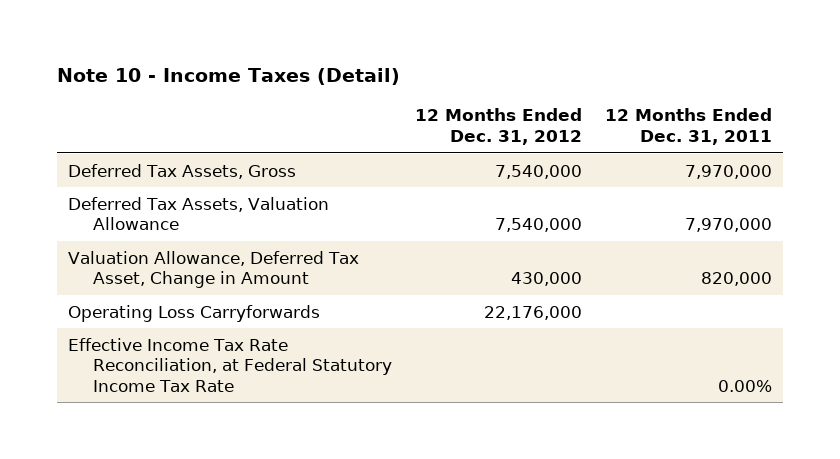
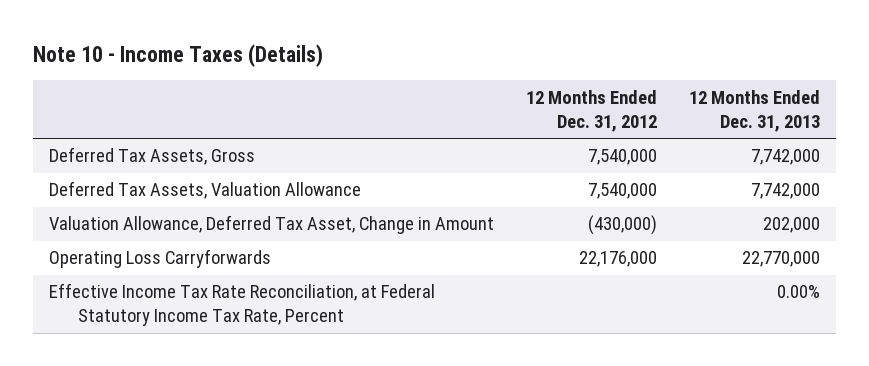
- Note 10 - Income Taxes (Detail)
+ Note 10 - Income Taxes (Details)
- | 12 Months Ended Dec. 31, 2012 | 12 Months Ended Dec. 31, 2011
+ | 12 Months Ended Dec. 31, 2012 | 12 Months Ended Dec. 31, 2013
- Valuation Allowance, Deferred Tax Asset, Change in Amount | 430,000 | 820,000
+ Valuation Allowance, Deferred Tax Asset, Change in Amount | (430,000) | 202,000
- Effective Income Tax Rate Reconciliation, at Federal Statutory Income Tax Rate | | 0.00%
+ Effective Income Tax Rate Reconciliation, at Federal Statutory Income Tax Rate, Percent | | 0.00%

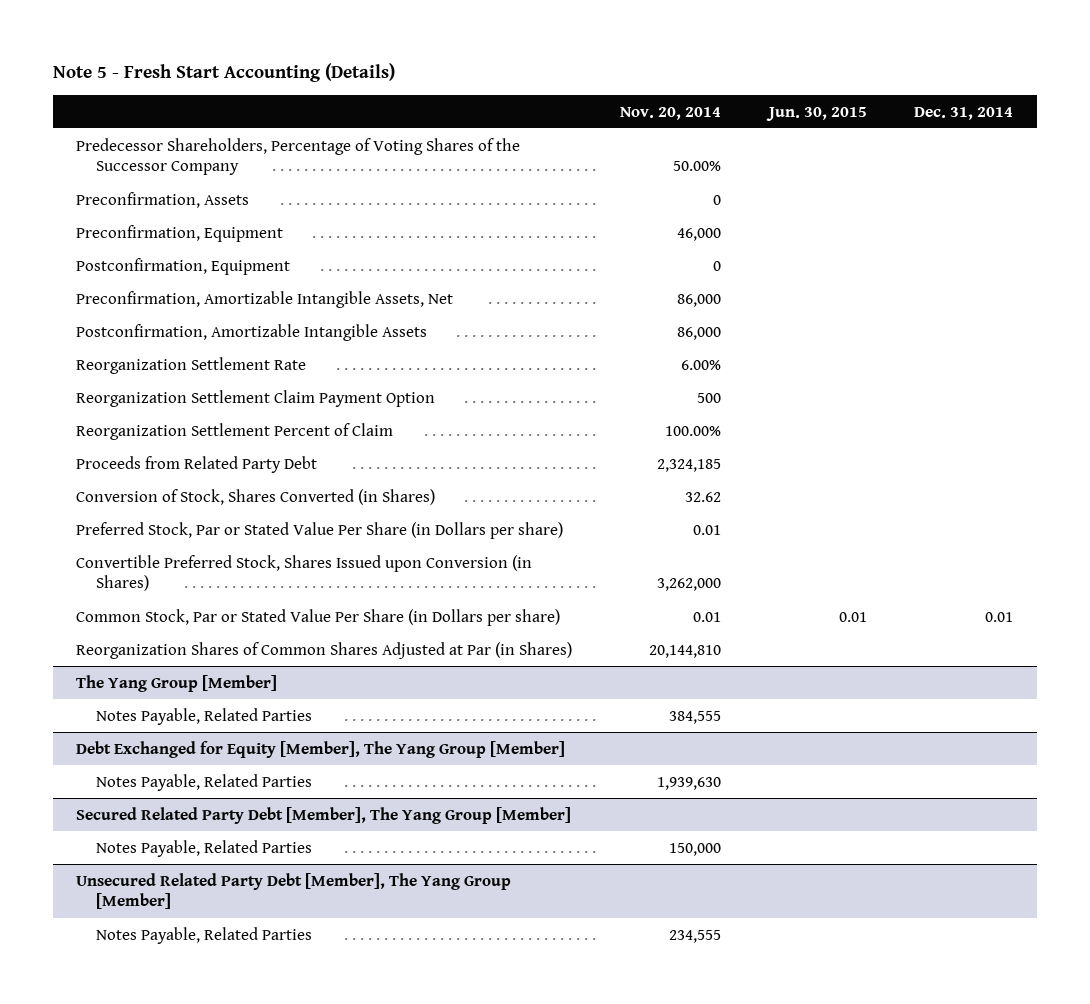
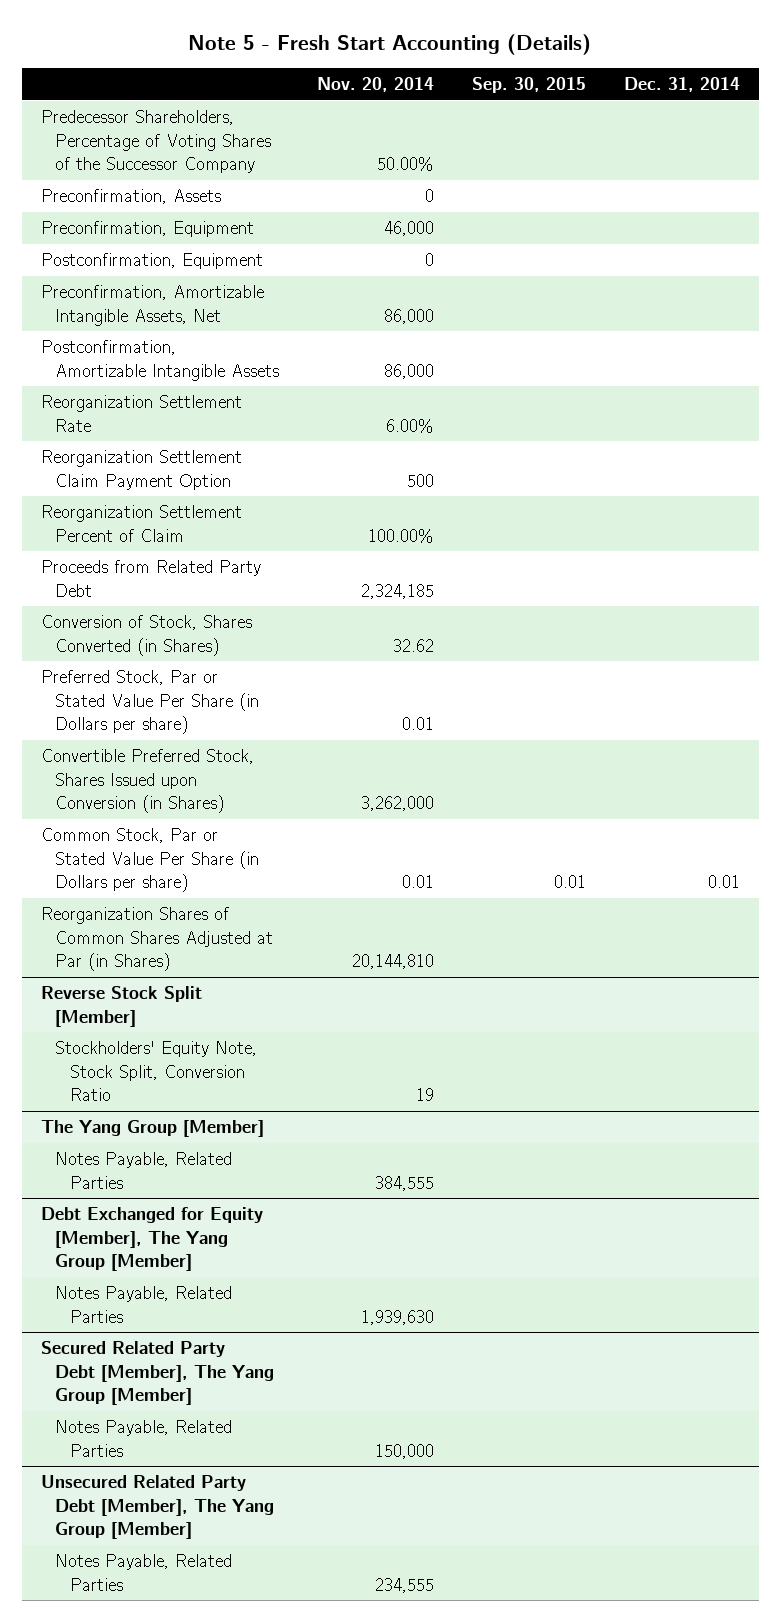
- | Nov. 20, 2014 | Jun. 30, 2015 | Dec. 31, 2014
+ | Nov. 20, 2014 | Sep. 30, 2015 | Dec. 31, 2014
+ Reverse Stock Split [Member]
+ Stockholders' Equity Note, Stock Split, Conversion Ratio | 19 | |

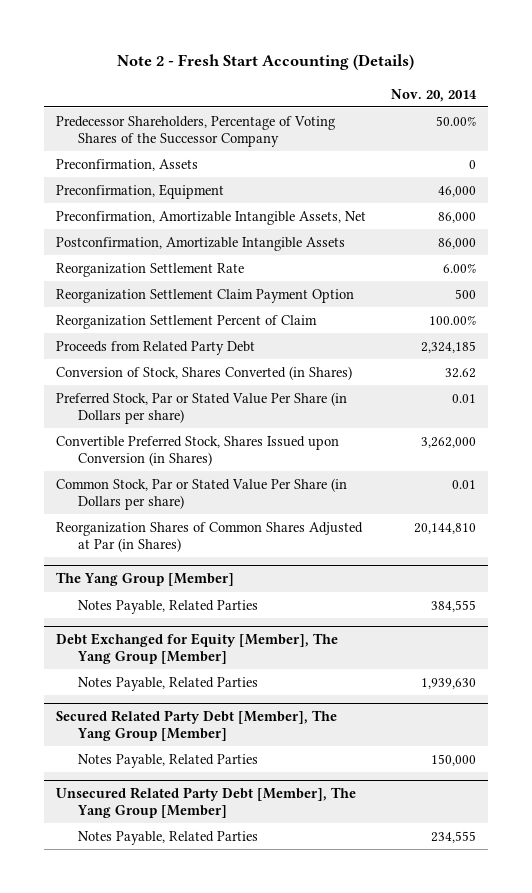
- Note 5 - Fresh Start Accounting (Details)
+ Note 2 - Fresh Start Accounting (Details)
- | Nov. 20, 2014 | Sep. 30, 2015 | Dec. 31, 2014
+ | Nov. 20, 2014
- Postconfirmation, Equipment | 0 | |
- Reverse Stock Split [Member]
- Stockholders' Equity Note, Stock Split, Conversion Ratio | 19 | |

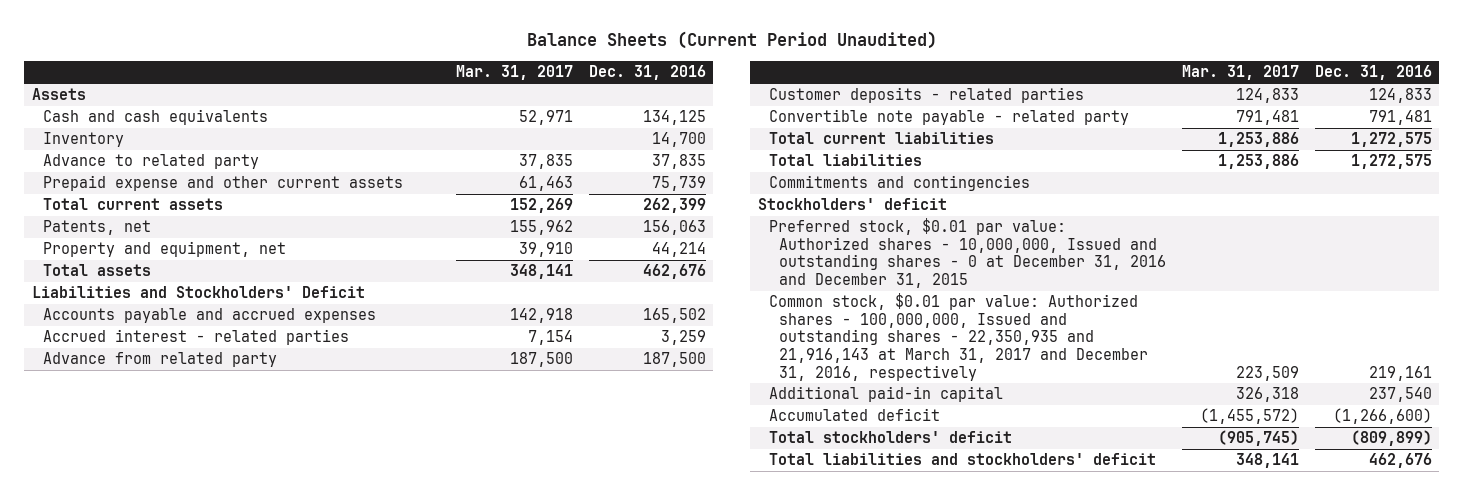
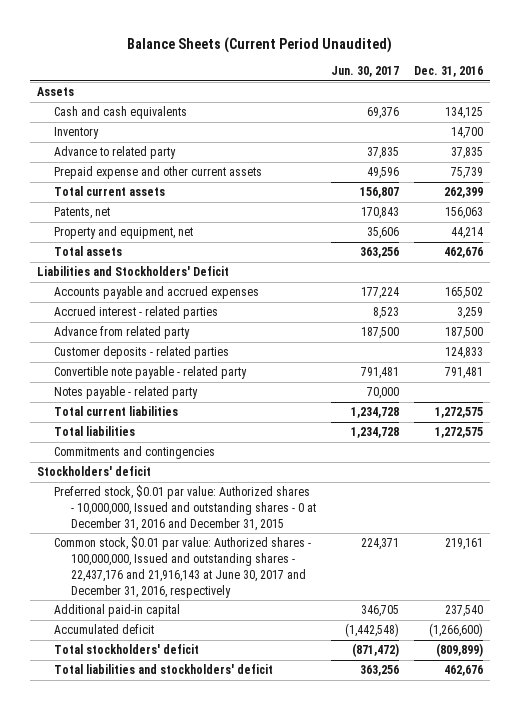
- | Mar. 31, 2017 | Dec. 31, 2016
+ | Jun. 30, 2017 | Dec. 31, 2016
+ Notes payable - related party | 70,000 |
- Common stock, $0.01 par value: Authorized shares - 100,000,000, Issued and outstanding shares - 22,350,935 and 21,916,143 at March 31, 2017 and December 31, 2016, respectively | 223,509 | 219,161
+ Common stock, $0.01 par value: Authorized shares - 100,000,000, Issued and outstanding shares - 22,437,176 and 21,916,143 at June 30, 2017 and December 31, 2016, respectively | 224,371 | 219,161

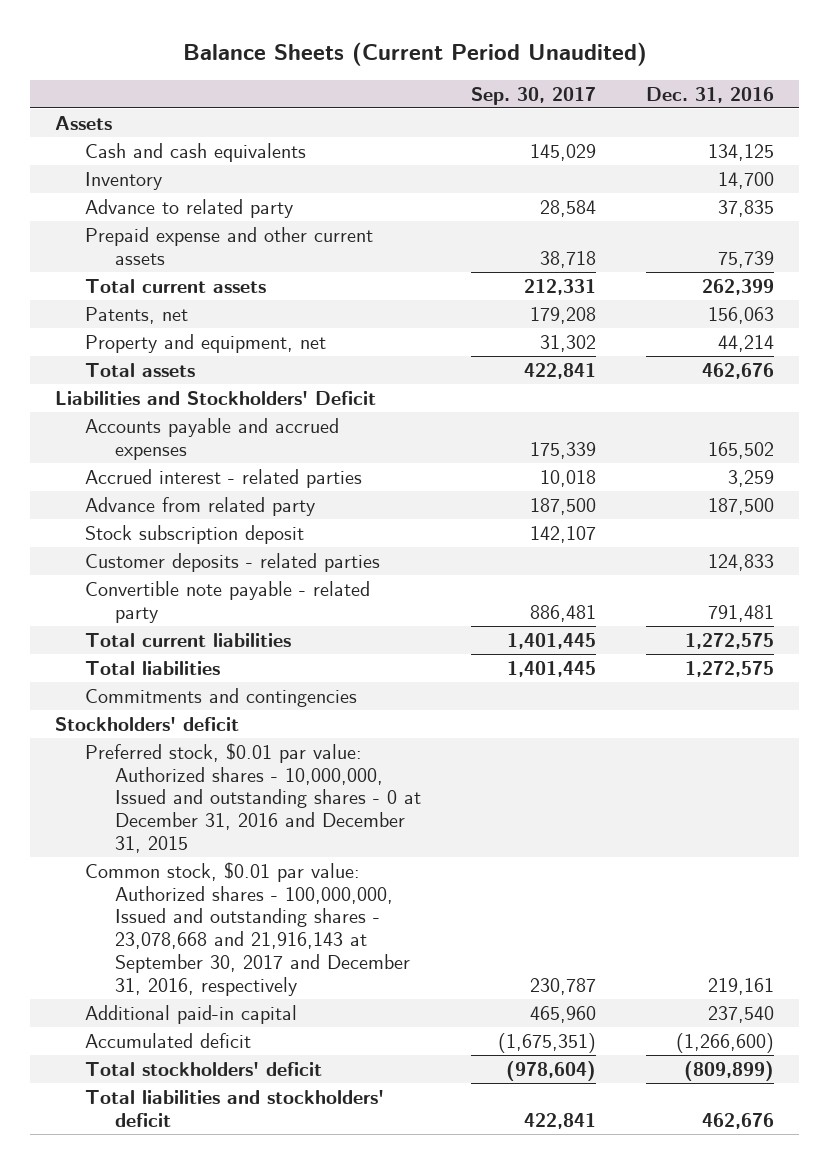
- | Jun. 30, 2017 | Dec. 31, 2016
+ | Sep. 30, 2017 | Dec. 31, 2016
+ Stock subscription deposit | 142,107 |
- Notes payable - related party | 70,000 |
- Common stock, $0.01 par value: Authorized shares - 100,000,000, Issued and outstanding shares - 22,437,176 and 21,916,143 at June 30, 2017 and December 31, 2016, respectively | 224,371 | 219,161
+ Common stock, $0.01 par value: Authorized shares - 100,000,000, Issued and outstanding shares - 23,078,668 and 21,916,143 at September 30, 2017 and December 31, 2016, respectively | 230,787 | 219,161

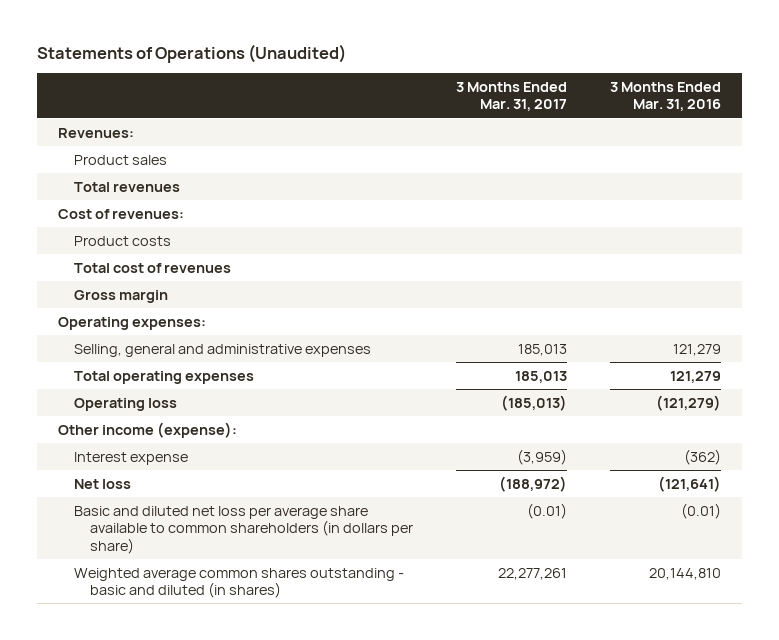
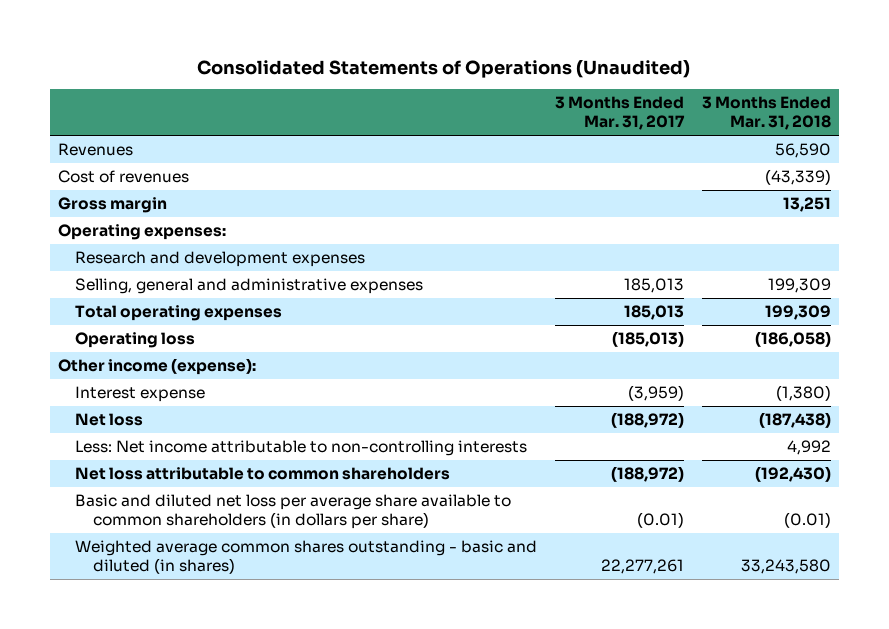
- Statements of Operations (Unaudited)
+ Consolidated Statements of Operations (Unaudited)
- | 3 Months Ended Mar. 31, 2017 | 3 Months Ended Mar. 31, 2016
+ | 3 Months Ended Mar. 31, 2017 | 3 Months Ended Mar. 31, 2018
- Revenues:
- Product sales
- Total revenues
- Cost of revenues:
- Product costs
- Total cost of revenues
+ Revenues | | 56,590
+ Cost of revenues | | (43,339)
+ Research and development expenses
+ Less: Net income attributable to non-controlling interests | | 4,992
+ Net loss attributable to common shareholders | (188,972) | (192,430)

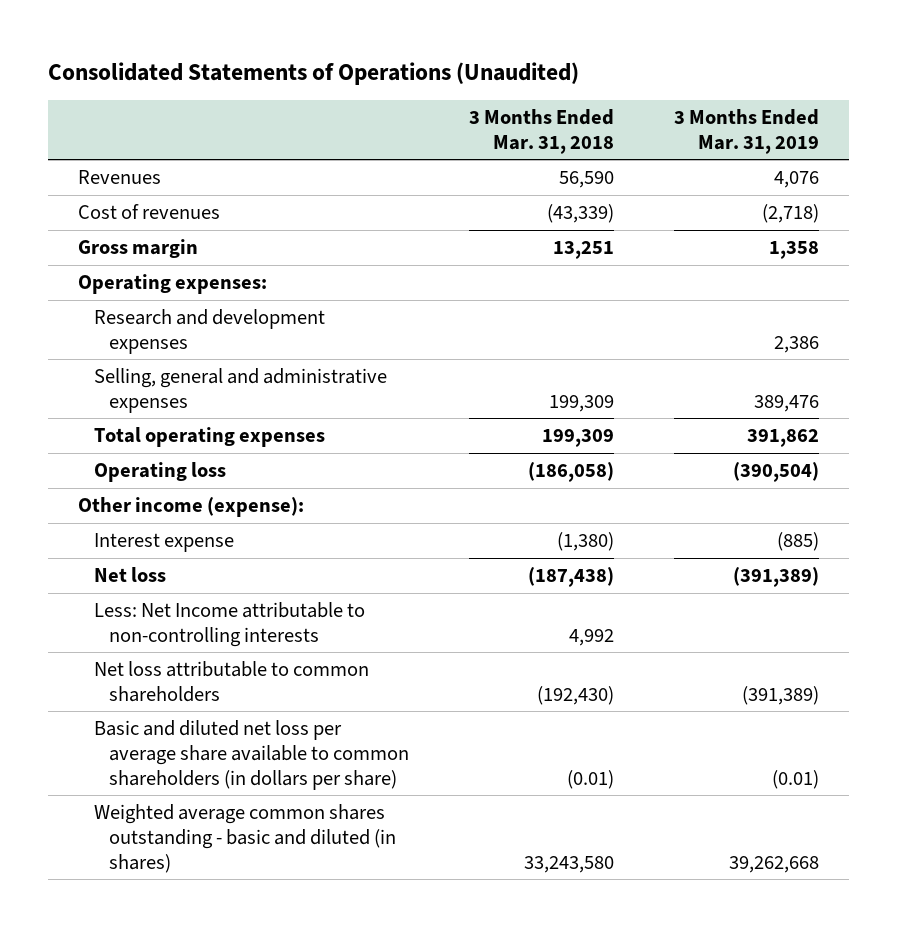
- | 3 Months Ended Mar. 31, 2017 | 3 Months Ended Mar. 31, 2018
+ | 3 Months Ended Mar. 31, 2018 | 3 Months Ended Mar. 31, 2019
- Less: Net income attributable to non-controlling interests | | 4,992
+ Less: Net Income attributable to non-controlling interests | 4,992 |

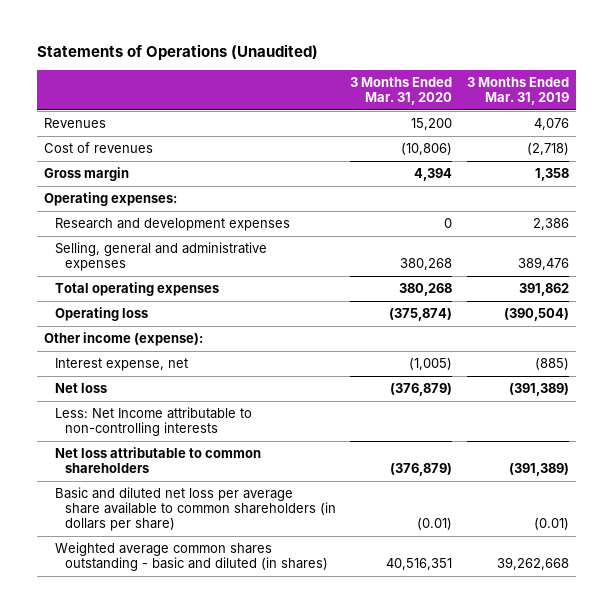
- Consolidated Statements of Operations (Unaudited)
+ Statements of Operations (Unaudited)
- | 3 Months Ended Mar. 31, 2018 | 3 Months Ended Mar. 31, 2019
+ | 3 Months Ended Mar. 31, 2020 | 3 Months Ended Mar. 31, 2019
- Interest expense | (1,380) | (885)
+ Interest expense, net | (1,005) | (885)

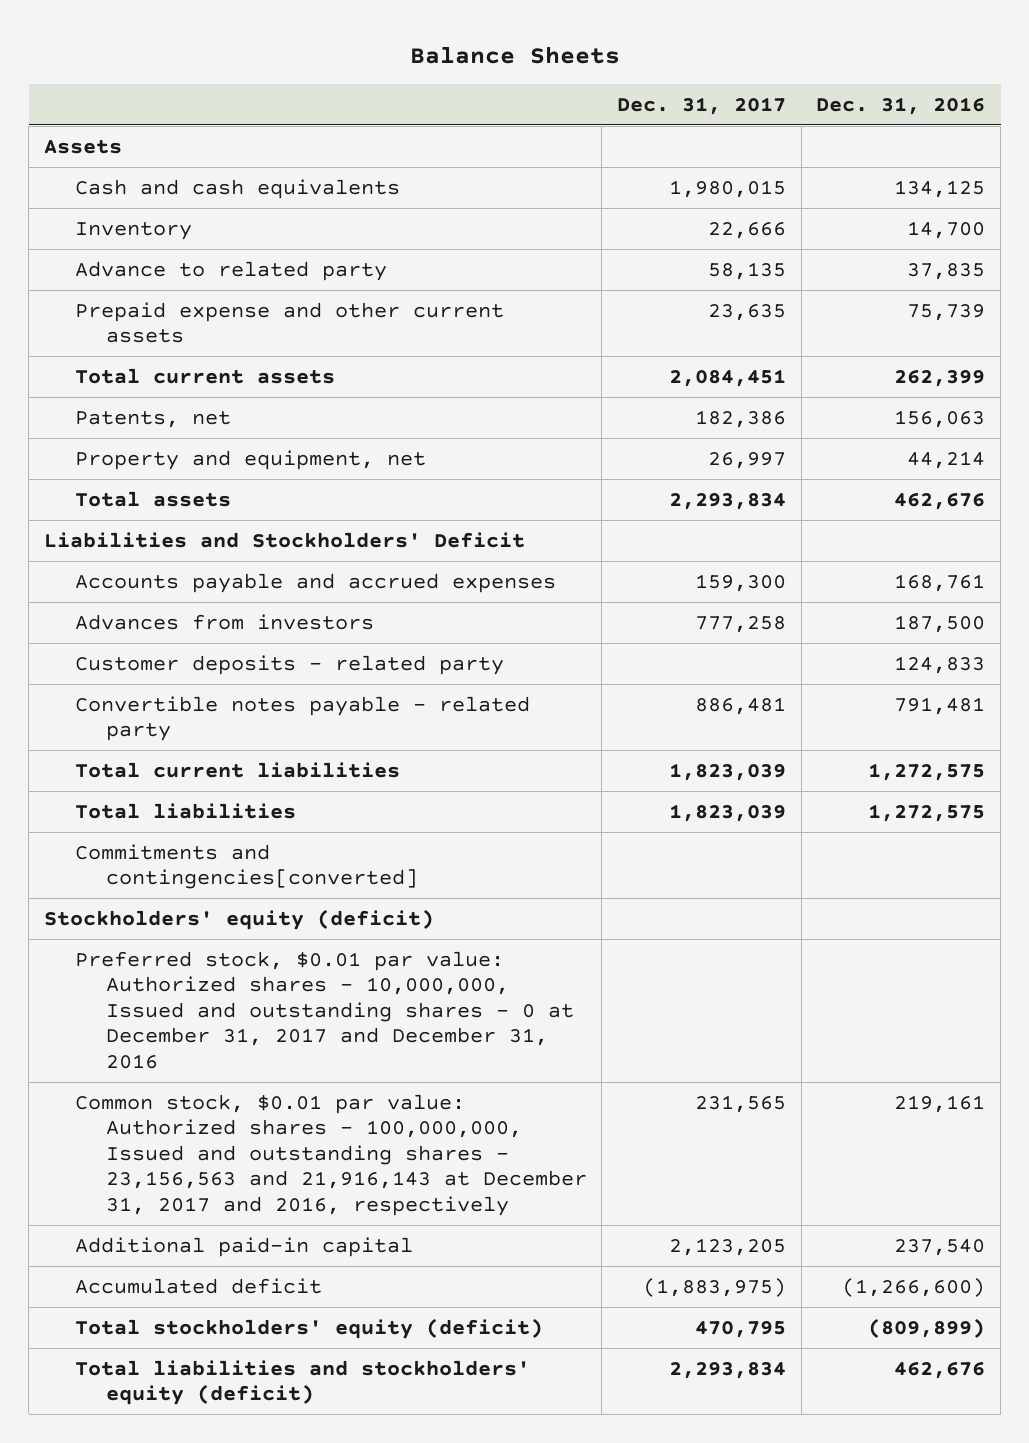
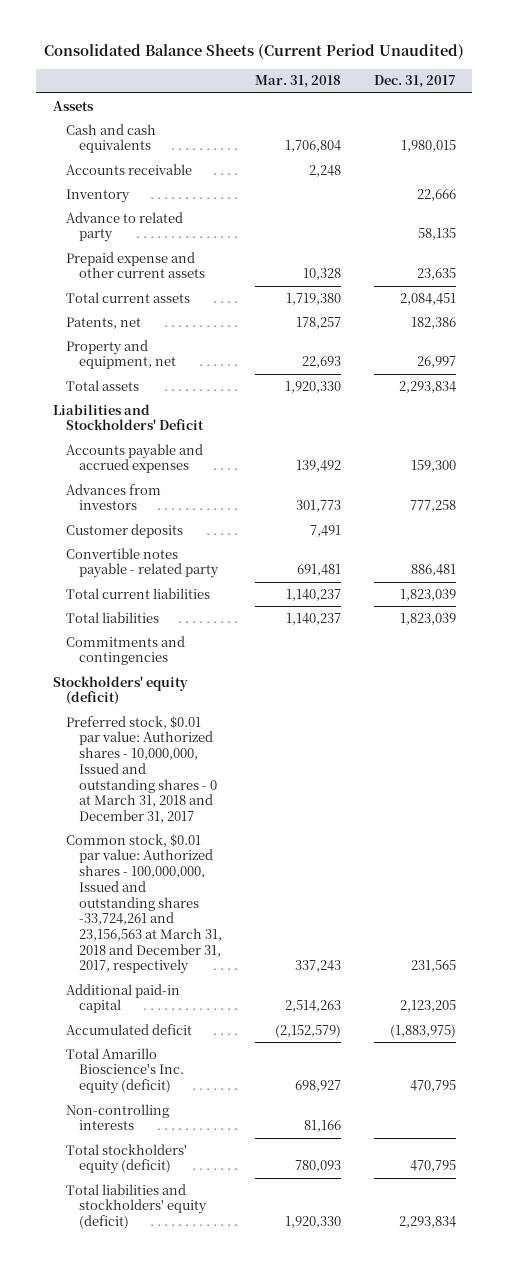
- Balance Sheets
+ Consolidated Balance Sheets (Current Period Unaudited)
- | Dec. 31, 2017 | Dec. 31, 2016
+ | Mar. 31, 2018 | Dec. 31, 2017
+ Accounts receivable | 2,248 |
- Customer deposits - related party | | 124,833
+ Customer deposits | 7,491 |
- Commitments and contingencies[converted]
+ Commitments and contingencies
- Preferred stock, $0.01 par value: Authorized shares - 10,000,000, Issued and outstanding shares - 0 at December 31, 2017 and December 31, 2016
- Common stock, $0.01 par value: Authorized shares - 100,000,000, Issued and outstanding shares - 23,156,563 and 21,916,143 at December 31, 2017 and 2016, respectively | 231,565 | 219,161
+ Preferred stock, $0.01 par value: Authorized shares - 10,000,000, Issued and outstanding shares - 0 at March 31, 2018 and December 31, 2017
+ Common stock, $0.01 par value: Authorized shares - 100,000,000, Issued and outstanding shares -33,724,261 and 23,156,563 at March 31, 2018 and December 31, 2017, respectively | 337,243 | 231,565
+ Total Amarillo Bioscience's Inc. equity (deficit) | 698,927 | 470,795
+ Non-controlling interests | 81,166 |

